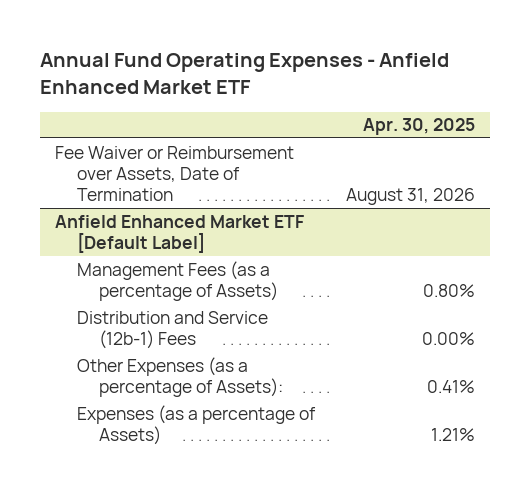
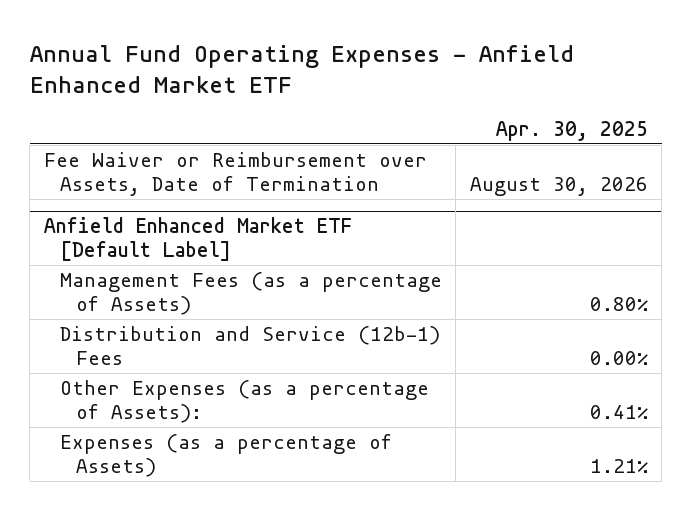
- Fee Waiver or Reimbursement over Assets, Date of Termination | August 31, 2026
+ Fee Waiver or Reimbursement over Assets, Date of Termination | August 30, 2026

